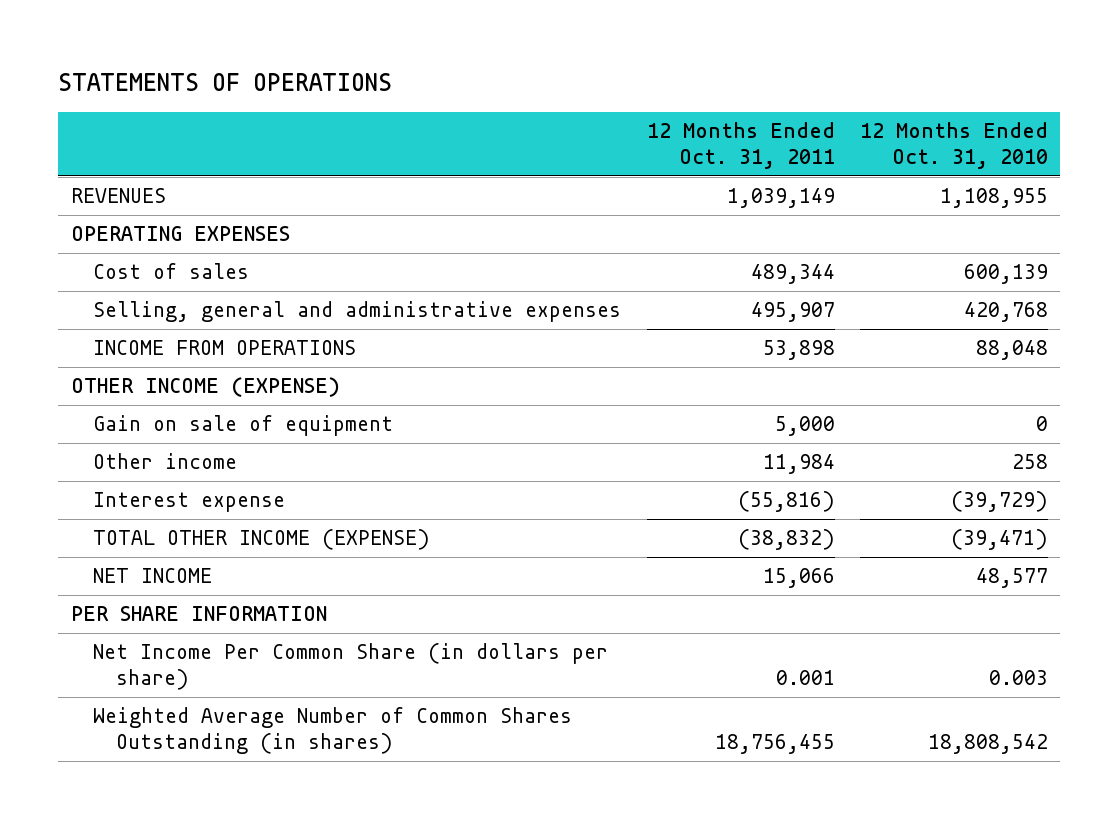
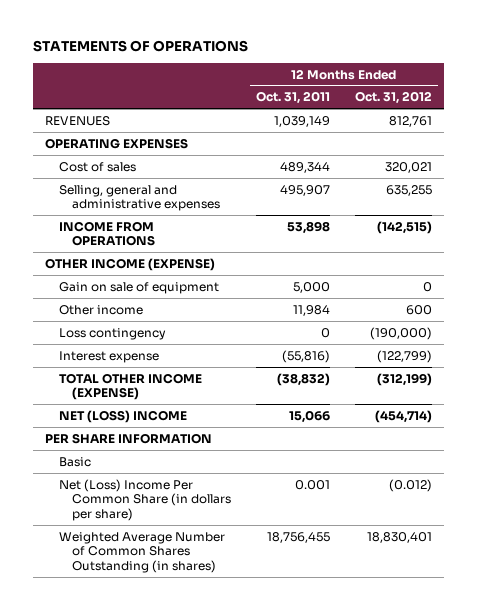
- | 12 Months Ended Oct. 31, 2011 | 12 Months Ended Oct. 31, 2010
+ | 12 Months Ended Oct. 31, 2011 | 12 Months Ended Oct. 31, 2012
+ Loss contingency | 0 | (190,000)
- NET INCOME | 15,066 | 48,577
+ NET (LOSS) INCOME | 15,066 | (454,714)
- Net Income Per Common Share (in dollars per share) | 0.001 | 0.003
+ Basic
+ Net (Loss) Income Per Common Share (in dollars per share) | 0.001 | (0.012)

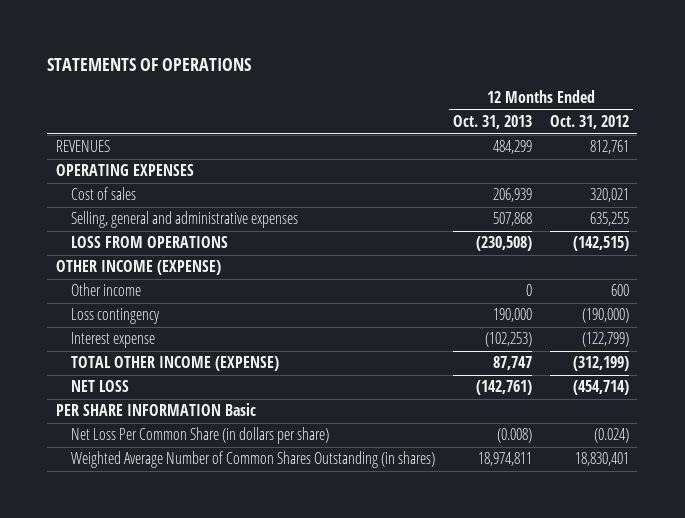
- | 12 Months Ended Oct. 31, 2011 | 12 Months Ended Oct. 31, 2012
+ | 12 Months Ended Oct. 31, 2013 | 12 Months Ended Oct. 31, 2012
- INCOME FROM OPERATIONS | 53,898 | (142,515)
+ LOSS FROM OPERATIONS | (230,508) | (142,515)
- Gain on sale of equipment | 5,000 | 0
- NET (LOSS) INCOME | 15,066 | (454,714)
- PER SHARE INFORMATION
- Basic
- Net (Loss) Income Per Common Share (in dollars per share) | 0.001 | (0.012)
+ NET LOSS | (142,761) | (454,714)
+ PER SHARE INFORMATION Basic
+ Net Loss Per Common Share (in dollars per share) | (0.008) | (0.024)

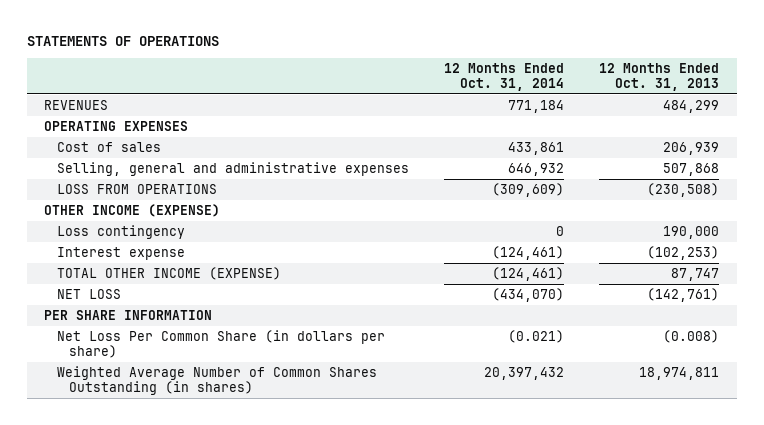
- | 12 Months Ended Oct. 31, 2013 | 12 Months Ended Oct. 31, 2012
+ | 12 Months Ended Oct. 31, 2014 | 12 Months Ended Oct. 31, 2013
- Other income | 0 | 600
- PER SHARE INFORMATION Basic
+ PER SHARE INFORMATION

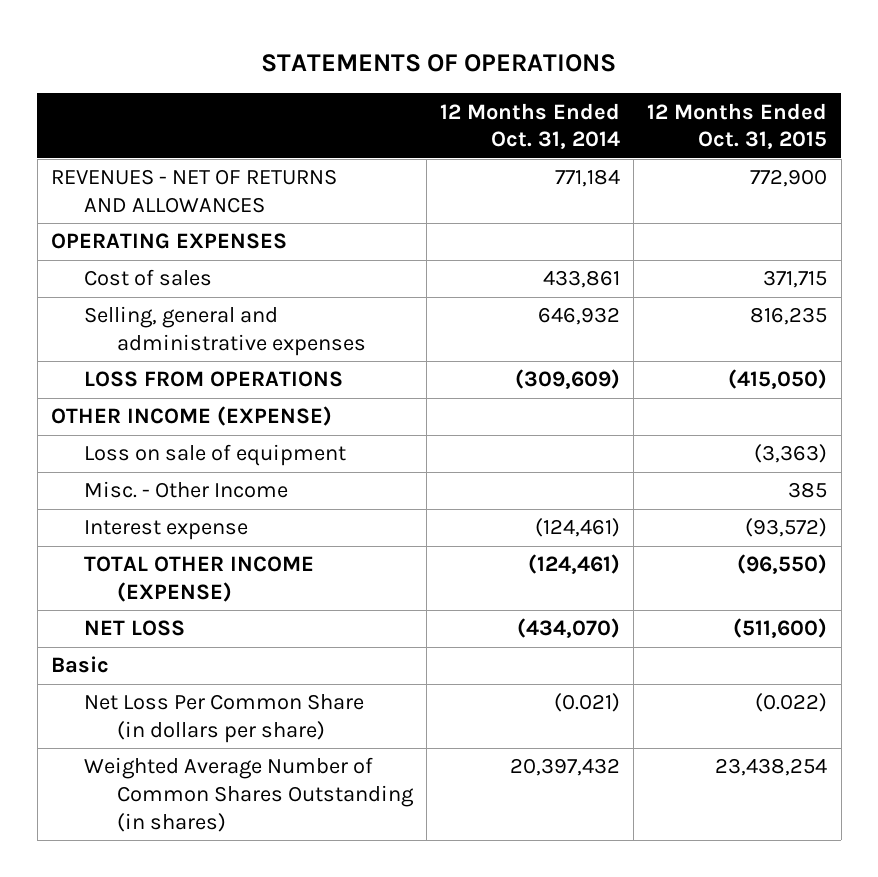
- | 12 Months Ended Oct. 31, 2014 | 12 Months Ended Oct. 31, 2013
+ | 12 Months Ended Oct. 31, 2014 | 12 Months Ended Oct. 31, 2015
- REVENUES | 771,184 | 484,299
+ REVENUES - NET OF RETURNS AND ALLOWANCES | 771,184 | 772,900
- Loss contingency | 0 | 190,000
+ Loss on sale of equipment | | (3,363)
+ Misc. - Other Income | | 385
- PER SHARE INFORMATION
+ Basic

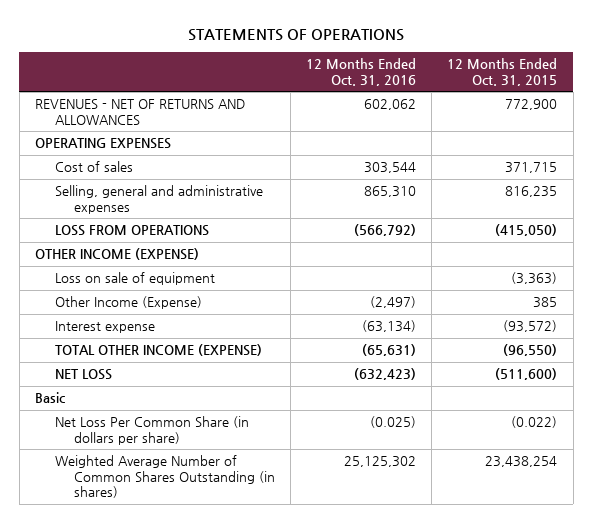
- | 12 Months Ended Oct. 31, 2014 | 12 Months Ended Oct. 31, 2015
+ | 12 Months Ended Oct. 31, 2016 | 12 Months Ended Oct. 31, 2015
- Misc. - Other Income | | 385
+ Other Income (Expense) | (2,497) | 385

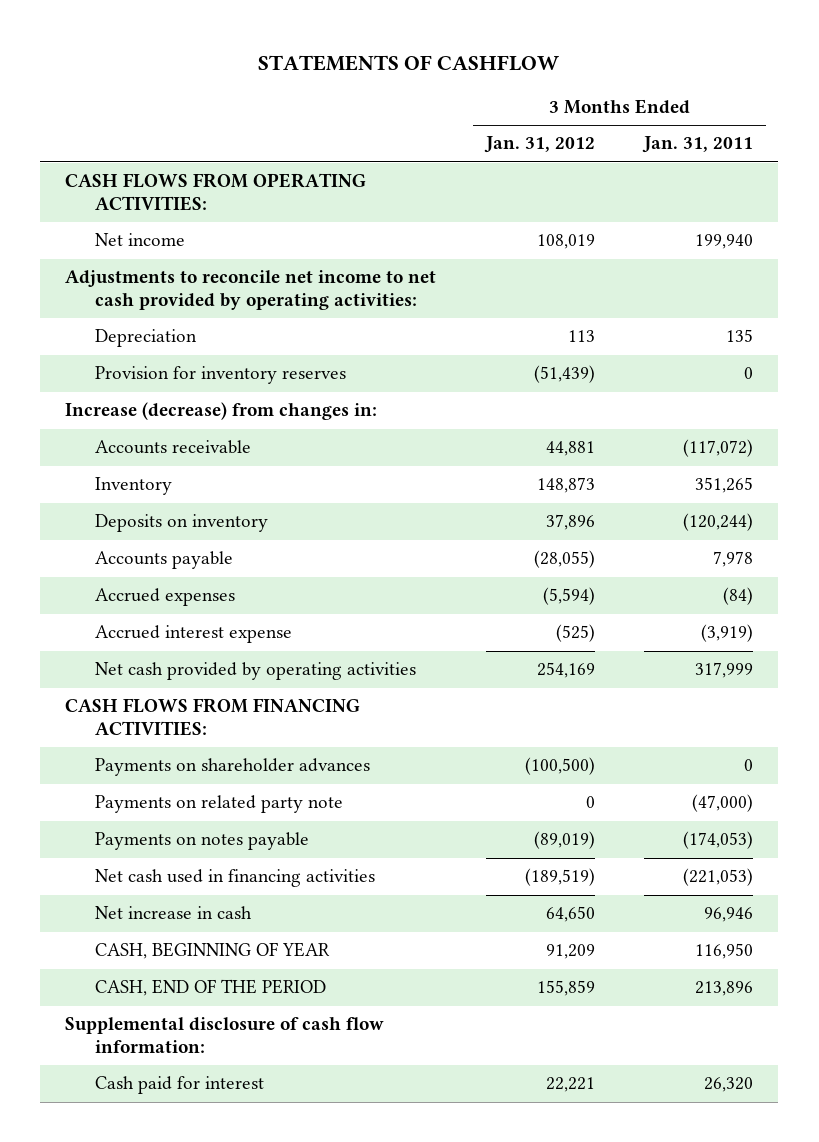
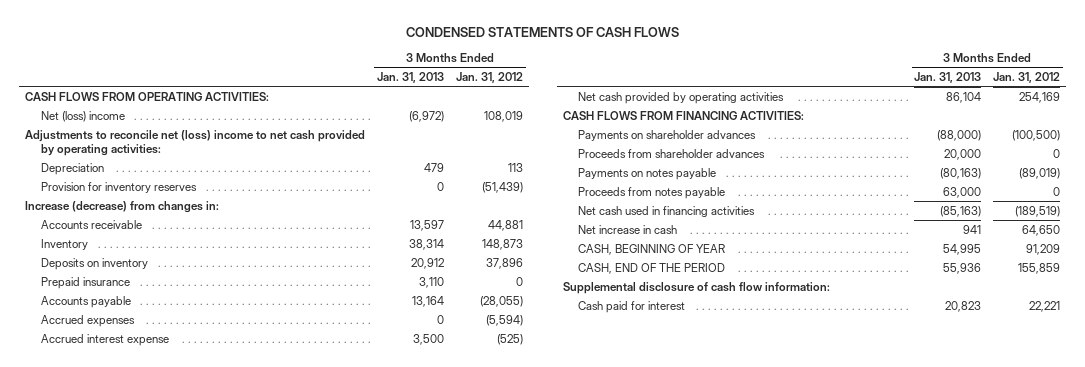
- STATEMENTS OF CASHFLOW
+ CONDENSED STATEMENTS OF CASH FLOWS
- | 3 Months Ended Jan. 31, 2012 | 3 Months Ended Jan. 31, 2011
+ | 3 Months Ended Jan. 31, 2013 | 3 Months Ended Jan. 31, 2012
- Net income | 108,019 | 199,940
- Adjustments to reconcile net income to net cash provided by operating activities:
+ Net (loss) income | (6,972) | 108,019
+ Adjustments to reconcile net (loss) income to net cash provided by operating activities:
+ Prepaid insurance | 3,110 | 0
- Payments on related party note | 0 | (47,000)
+ Proceeds from shareholder advances | 20,000 | 0
+ Proceeds from notes payable | 63,000 | 0

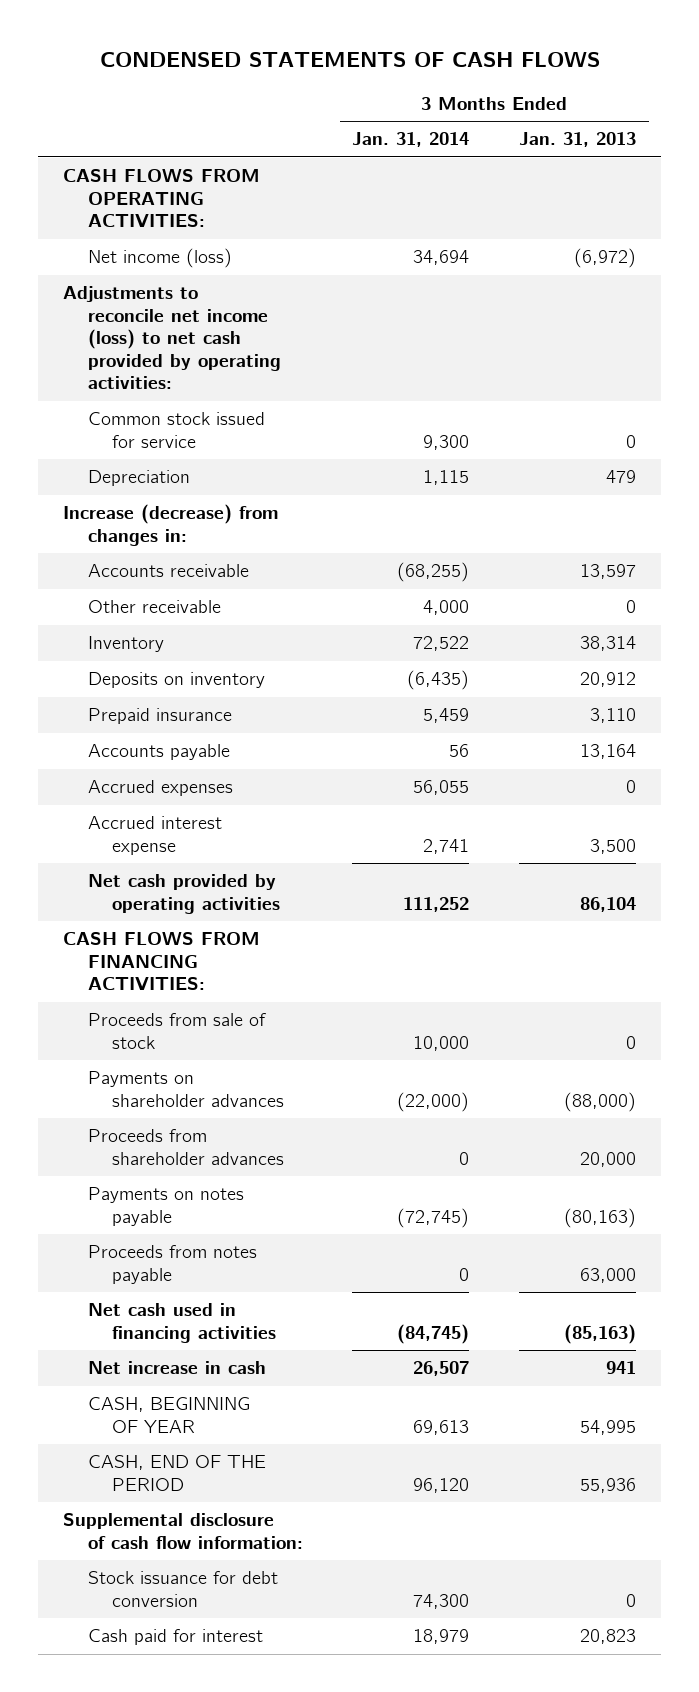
- | 3 Months Ended Jan. 31, 2013 | 3 Months Ended Jan. 31, 2012
+ | 3 Months Ended Jan. 31, 2014 | 3 Months Ended Jan. 31, 2013
- Net (loss) income | (6,972) | 108,019
- Adjustments to reconcile net (loss) income to net cash provided by operating activities:
+ Net income (loss) | 34,694 | (6,972)
+ Adjustments to reconcile net income (loss) to net cash provided by operating activities:
+ Common stock issued for service | 9,300 | 0
- Provision for inventory reserves | 0 | (51,439)
+ Other receivable | 4,000 | 0
+ Proceeds from sale of stock | 10,000 | 0
+ Stock issuance for debt conversion | 74,300 | 0

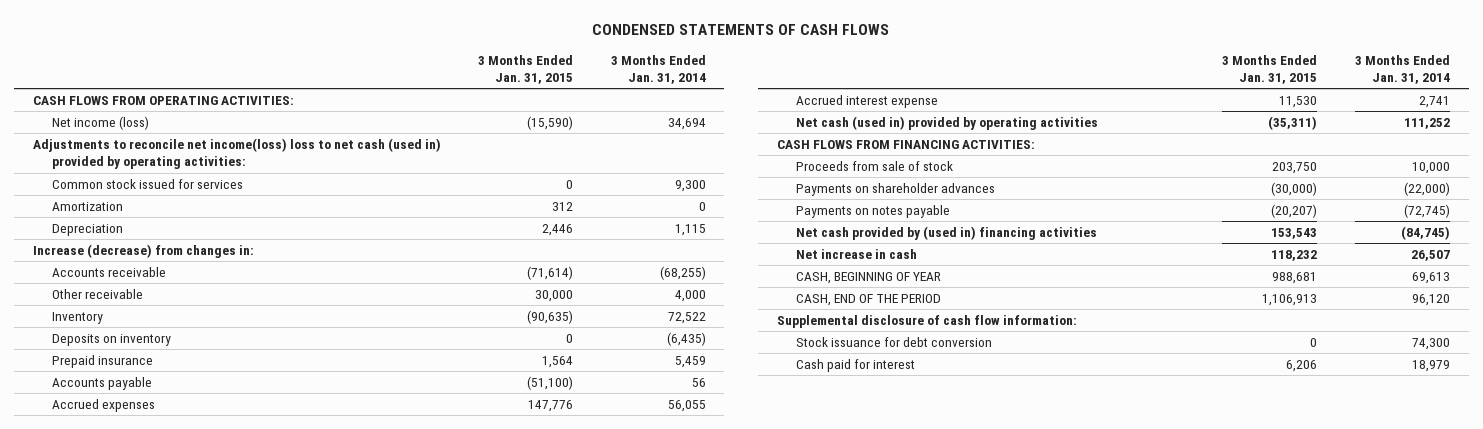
- | 3 Months Ended Jan. 31, 2014 | 3 Months Ended Jan. 31, 2013
+ | 3 Months Ended Jan. 31, 2015 | 3 Months Ended Jan. 31, 2014
- Adjustments to reconcile net income (loss) to net cash provided by operating activities:
- Common stock issued for service | 9,300 | 0
+ Adjustments to reconcile net income(loss) loss to net cash (used in) provided by operating activities:
+ Common stock issued for services | 0 | 9,300
+ Amortization | 312 | 0
- Net cash provided by operating activities | 111,252 | 86,104
+ Net cash (used in) provided by operating activities | (35,311) | 111,252
- Proceeds from shareholder advances | 0 | 20,000
- Proceeds from notes payable | 0 | 63,000
- Net cash used in financing activities | (84,745) | (85,163)
+ Net cash provided by (used in) financing activities | 153,543 | (84,745)

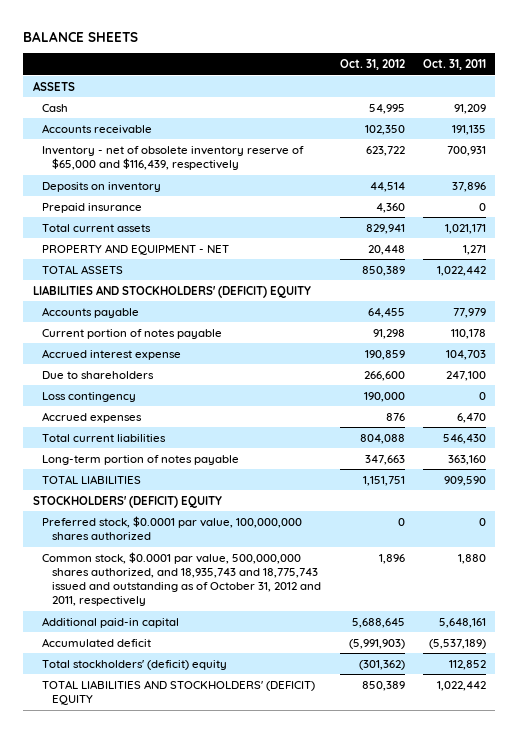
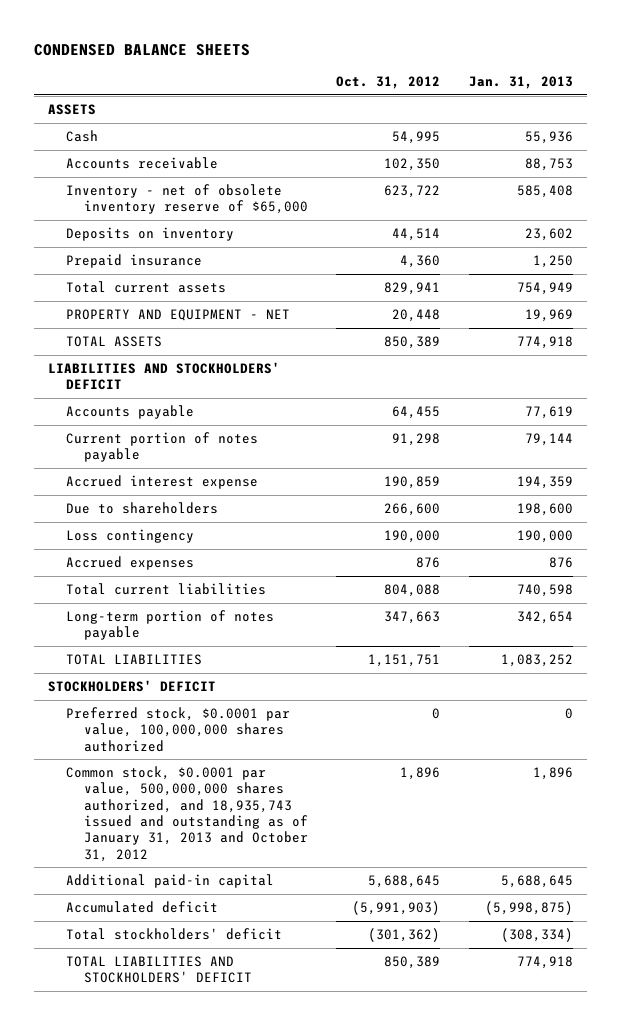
- BALANCE SHEETS
+ CONDENSED BALANCE SHEETS
- | Oct. 31, 2012 | Oct. 31, 2011
+ | Oct. 31, 2012 | Jan. 31, 2013
- Inventory - net of obsolete inventory reserve of $65,000 and $116,439, respectively | 623,722 | 700,931
+ Inventory - net of obsolete inventory reserve of $65,000 | 623,722 | 585,408
- LIABILITIES AND STOCKHOLDERS' (DEFICIT) EQUITY
+ LIABILITIES AND STOCKHOLDERS' DEFICIT
- STOCKHOLDERS' (DEFICIT) EQUITY
+ STOCKHOLDERS' DEFICIT
- Common stock, $0.0001 par value, 500,000,000 shares authorized, and 18,935,743 and 18,775,743 issued and outstanding as of October 31, 2012 and 2011, respectively | 1,896 | 1,880
+ Common stock, $0.0001 par value, 500,000,000 shares authorized, and 18,935,743 issued and outstanding as of January 31, 2013 and October 31, 2012 | 1,896 | 1,896
- Total stockholders' (deficit) equity | (301,362) | 112,852
- TOTAL LIABILITIES AND STOCKHOLDERS' (DEFICIT) EQUITY | 850,389 | 1,022,442
+ Total stockholders' deficit | (301,362) | (308,334)
+ TOTAL LIABILITIES AND STOCKHOLDERS' DEFICIT | 850,389 | 774,918

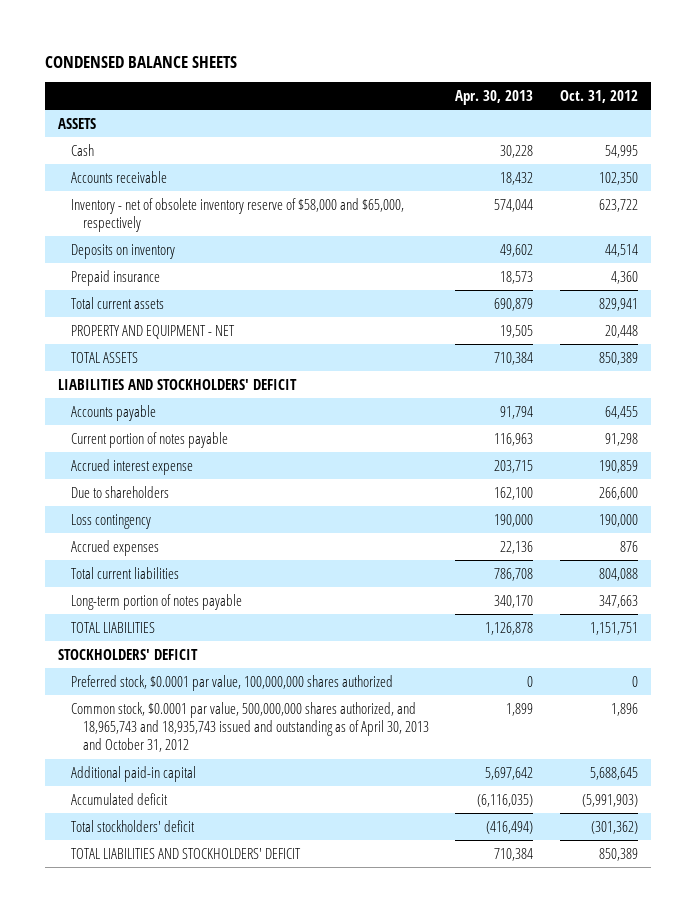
- | Oct. 31, 2012 | Jan. 31, 2013
+ | Apr. 30, 2013 | Oct. 31, 2012
- Inventory - net of obsolete inventory reserve of $65,000 | 623,722 | 585,408
+ Inventory - net of obsolete inventory reserve of $58,000 and $65,000, respectively | 574,044 | 623,722
- Common stock, $0.0001 par value, 500,000,000 shares authorized, and 18,935,743 issued and outstanding as of January 31, 2013 and October 31, 2012 | 1,896 | 1,896
+ Common stock, $0.0001 par value, 500,000,000 shares authorized, and 18,965,743 and 18,935,743 issued and outstanding as of April 30, 2013 and October 31, 2012 | 1,899 | 1,896

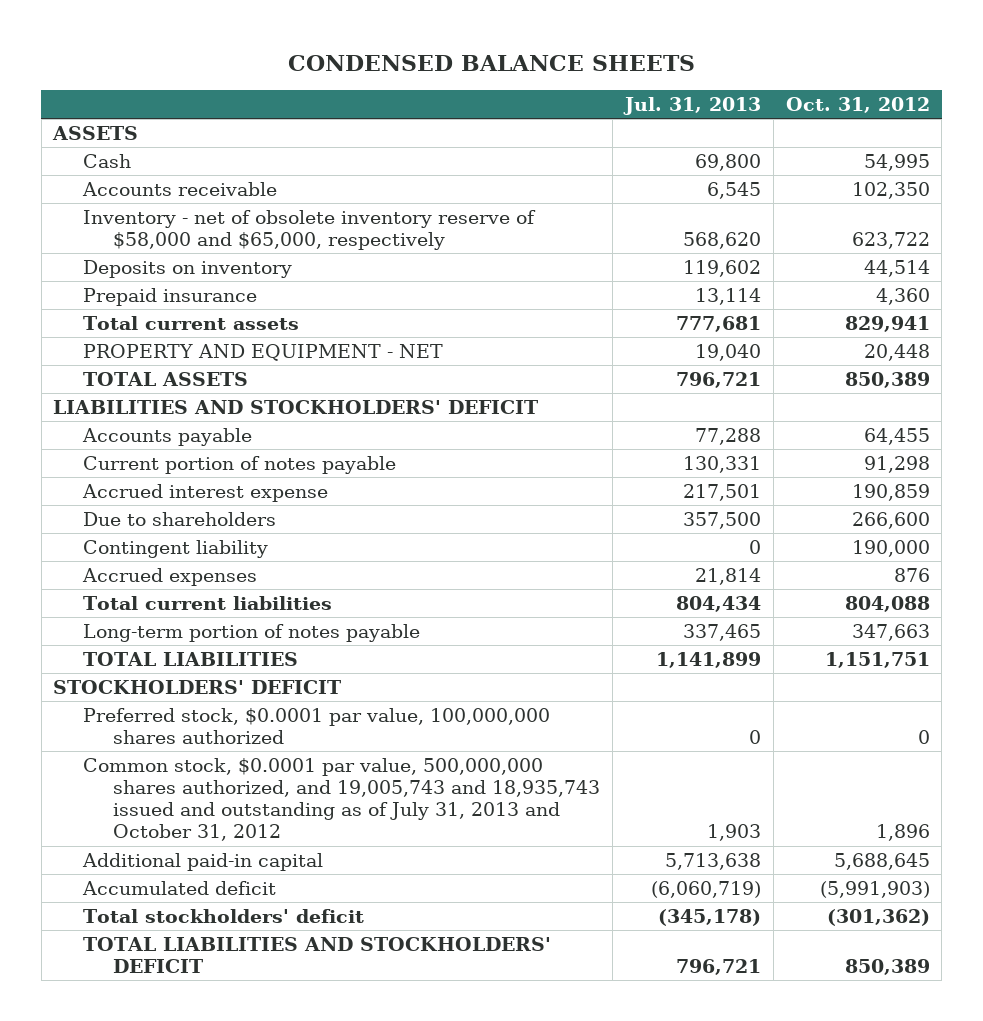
- | Apr. 30, 2013 | Oct. 31, 2012
+ | Jul. 31, 2013 | Oct. 31, 2012
- Loss contingency | 190,000 | 190,000
+ Contingent liability | 0 | 190,000
- Common stock, $0.0001 par value, 500,000,000 shares authorized, and 18,965,743 and 18,935,743 issued and outstanding as of April 30, 2013 and October 31, 2012 | 1,899 | 1,896
+ Common stock, $0.0001 par value, 500,000,000 shares authorized, and 19,005,743 and 18,935,743 issued and outstanding as of July 31, 2013 and October 31, 2012 | 1,903 | 1,896

